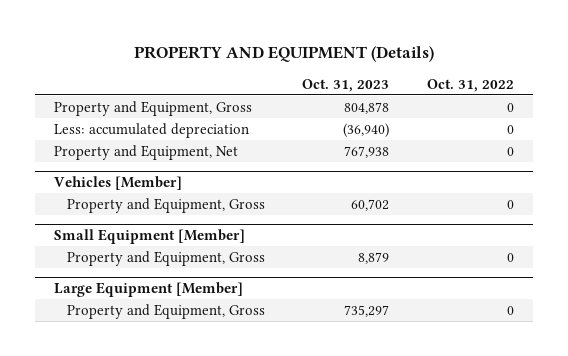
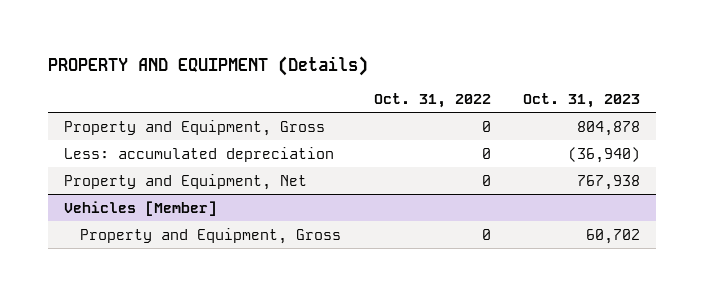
- | Oct. 31, 2023 | Oct. 31, 2022
+ | Oct. 31, 2022 | Oct. 31, 2023
- Small Equipment [Member]
- Property and Equipment, Gross | 8,879 | 0
- Large Equipment [Member]
- Property and Equipment, Gross | 735,297 | 0

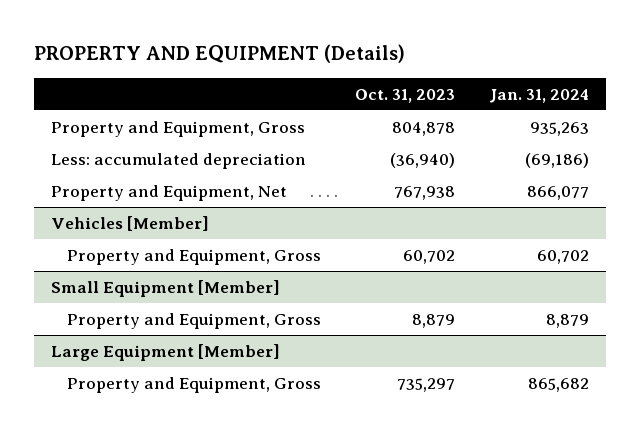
- | Oct. 31, 2022 | Oct. 31, 2023
+ | Oct. 31, 2023 | Jan. 31, 2024
+ Small Equipment [Member]
+ Property and Equipment, Gross | 8,879 | 8,879
+ Large Equipment [Member]
+ Property and Equipment, Gross | 735,297 | 865,682

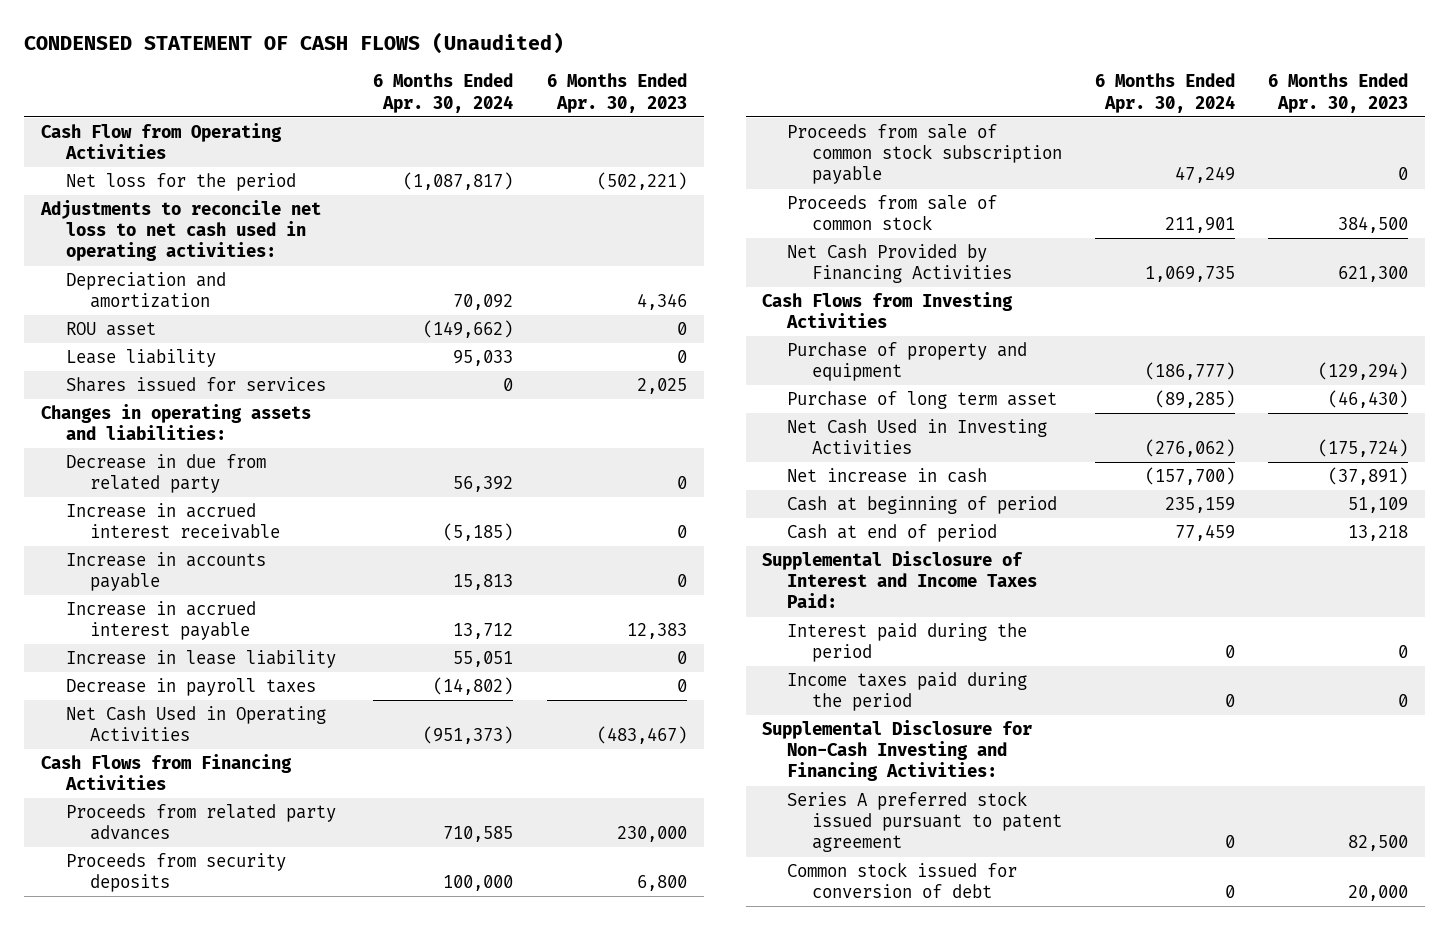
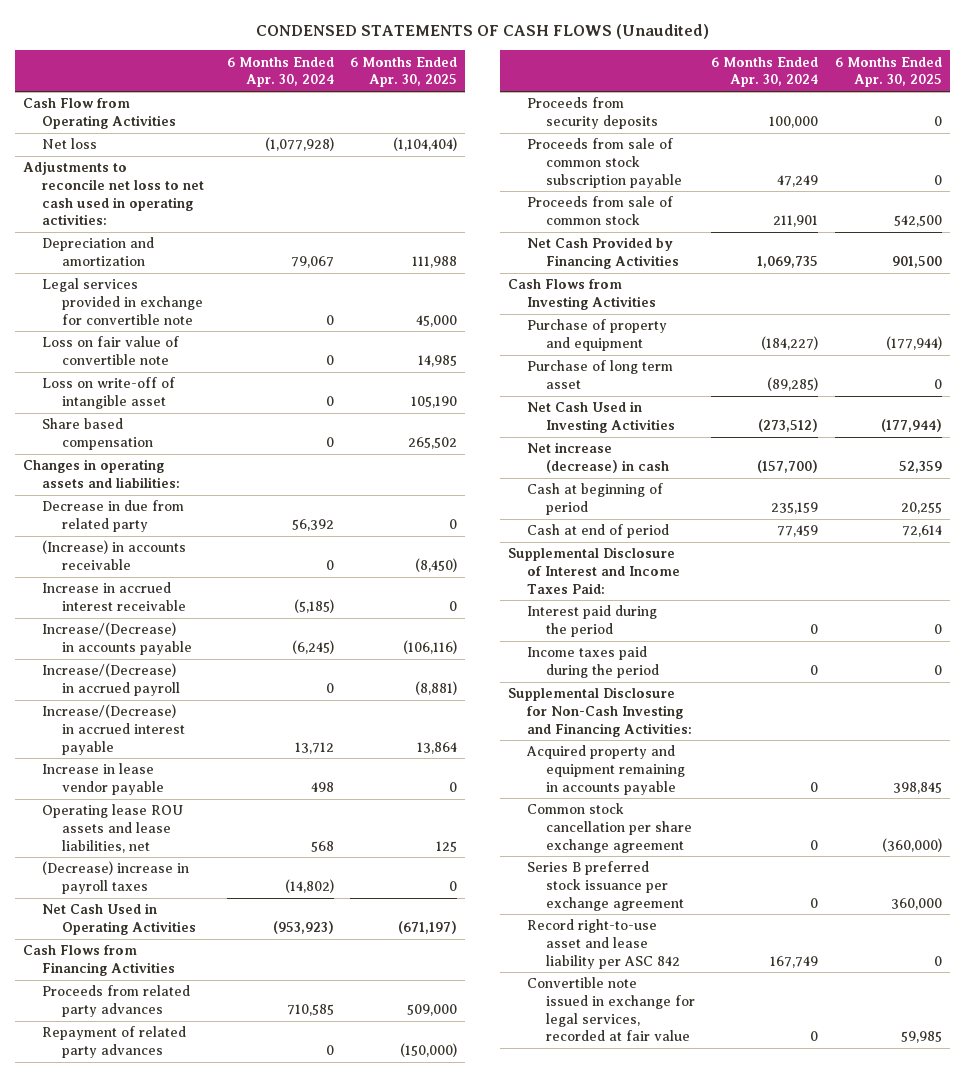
- CONDENSED STATEMENT OF CASH FLOWS (Unaudited)
+ CONDENSED STATEMENTS OF CASH FLOWS (Unaudited)
- | 6 Months Ended Apr. 30, 2024 | 6 Months Ended Apr. 30, 2023
+ | 6 Months Ended Apr. 30, 2024 | 6 Months Ended Apr. 30, 2025
- Net loss for the period | (1,087,817) | (502,221)
+ Net loss | (1,077,928) | (1,104,404)
- Depreciation and amortization | 70,092 | 4,346
- ROU asset | (149,662) | 0
- Lease liability | 95,033 | 0
- Shares issued for services | 0 | 2,025
+ Depreciation and amortization | 79,067 | 111,988
+ Legal services provided in exchange for convertible note | 0 | 45,000
+ Loss on fair value of convertible note | 0 | 14,985
+ Loss on write-off of intangible asset | 0 | 105,190
+ Share based compensation | 0 | 265,502
+ (Increase) in accounts receivable | 0 | (8,450)
- Increase in accounts payable | 15,813 | 0
- Increase in accrued interest payable | 13,712 | 12,383
- Increase in lease liability | 55,051 | 0
- Decrease in payroll taxes | (14,802) | 0
- Net Cash Used in Operating Activities | (951,373) | (483,467)
+ Increase/(Decrease) in accounts payable | (6,245) | (106,116)
+ Increase/(Decrease) in accrued payroll | 0 | (8,881)
+ Increase/(Decrease) in accrued interest payable | 13,712 | 13,864
+ Increase in lease vendor payable | 498 | 0
+ Operating lease ROU assets and lease liabilities, net | 568 | 125
+ (Decrease) increase in payroll taxes | (14,802) | 0
+ Net Cash Used in Operating Activities | (953,923) | (671,197)
+ Repayment of related party advances | 0 | (150,000)
- Purchase of property and equipment | (186,777) | (129,294)
+ Purchase of property and equipment | (184,227) | (177,944)
- Net Cash Used in Investing Activities | (276,062) | (175,724)
- Net increase in cash | (157,700) | (37,891)
+ Net Cash Used in Investing Activities | (273,512) | (177,944)
+ Net increase (decrease) in cash | (157,700) | 52,359
- Series A preferred stock issued pursuant to patent agreement | 0 | 82,500
- Common stock issued for conversion of debt | 0 | 20,000
+ Acquired property and equipment remaining in accounts payable | 0 | 398,845
+ Common stock cancellation per share exchange agreement | 0 | (360,000)
+ Series B preferred stock issuance per exchange agreement | 0 | 360,000
+ Record right-to-use asset and lease liability per ASC 842 | 167,749 | 0
+ Convertible note issued in exchange for legal services, recorded at fair value | 0 | 59,985

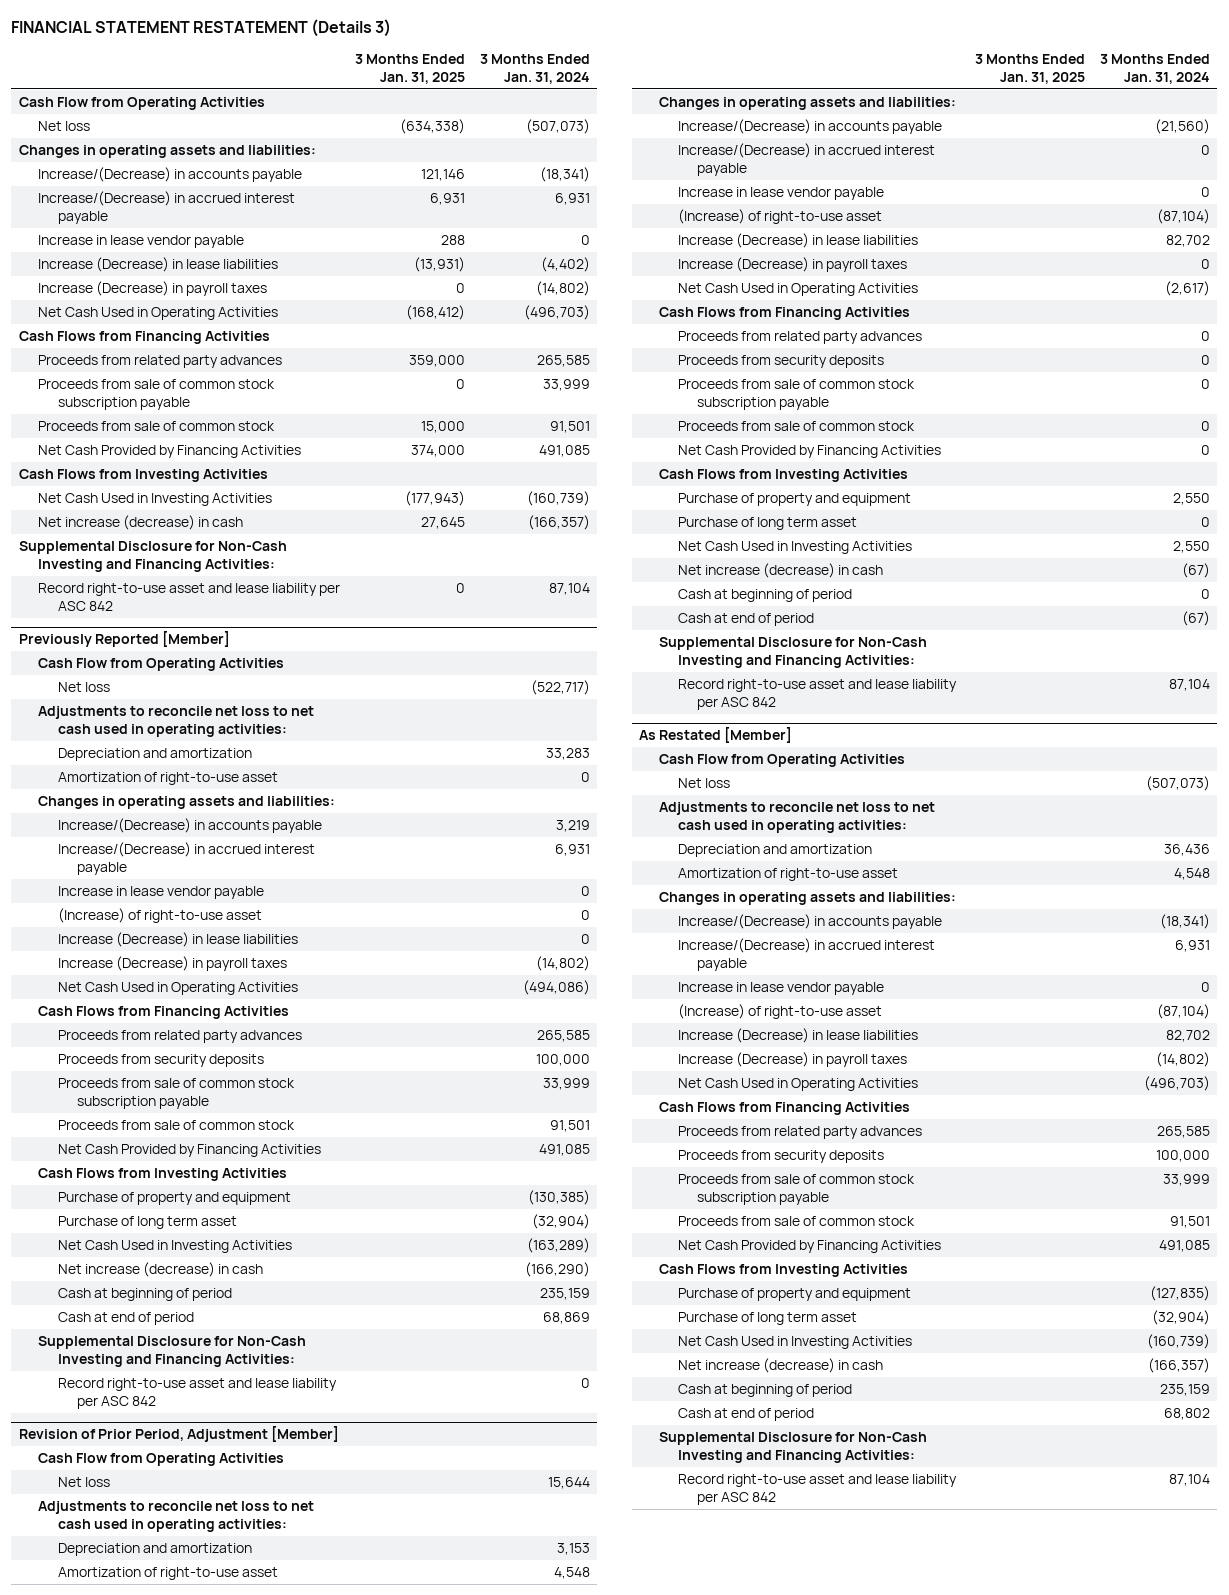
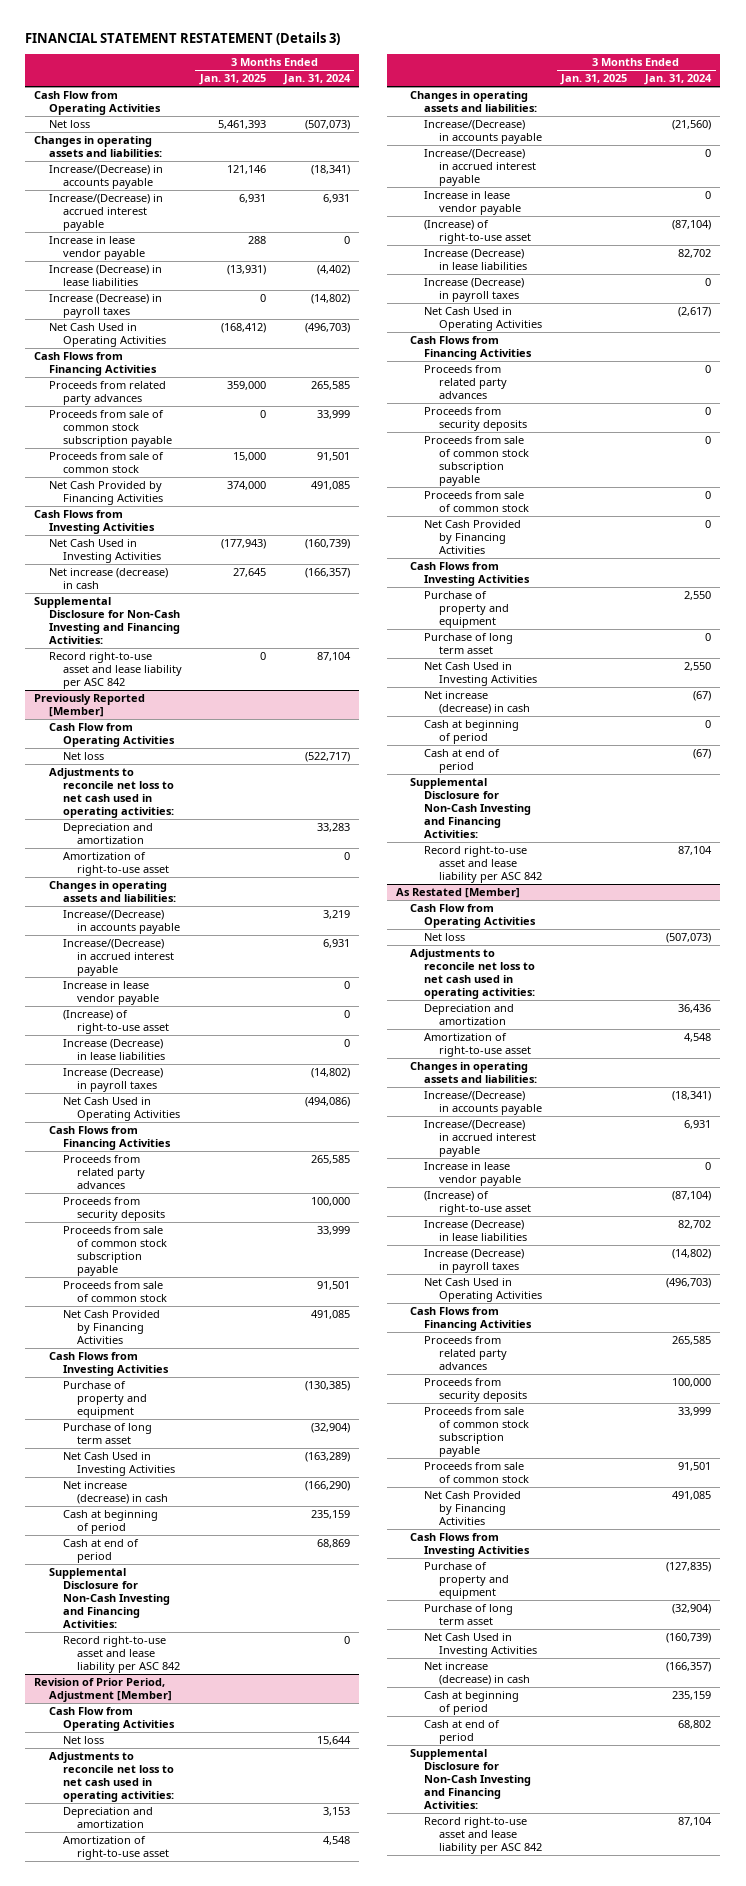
- Net loss | (634,338) | (507,073)
+ Net loss | 5,461,393 | (507,073)

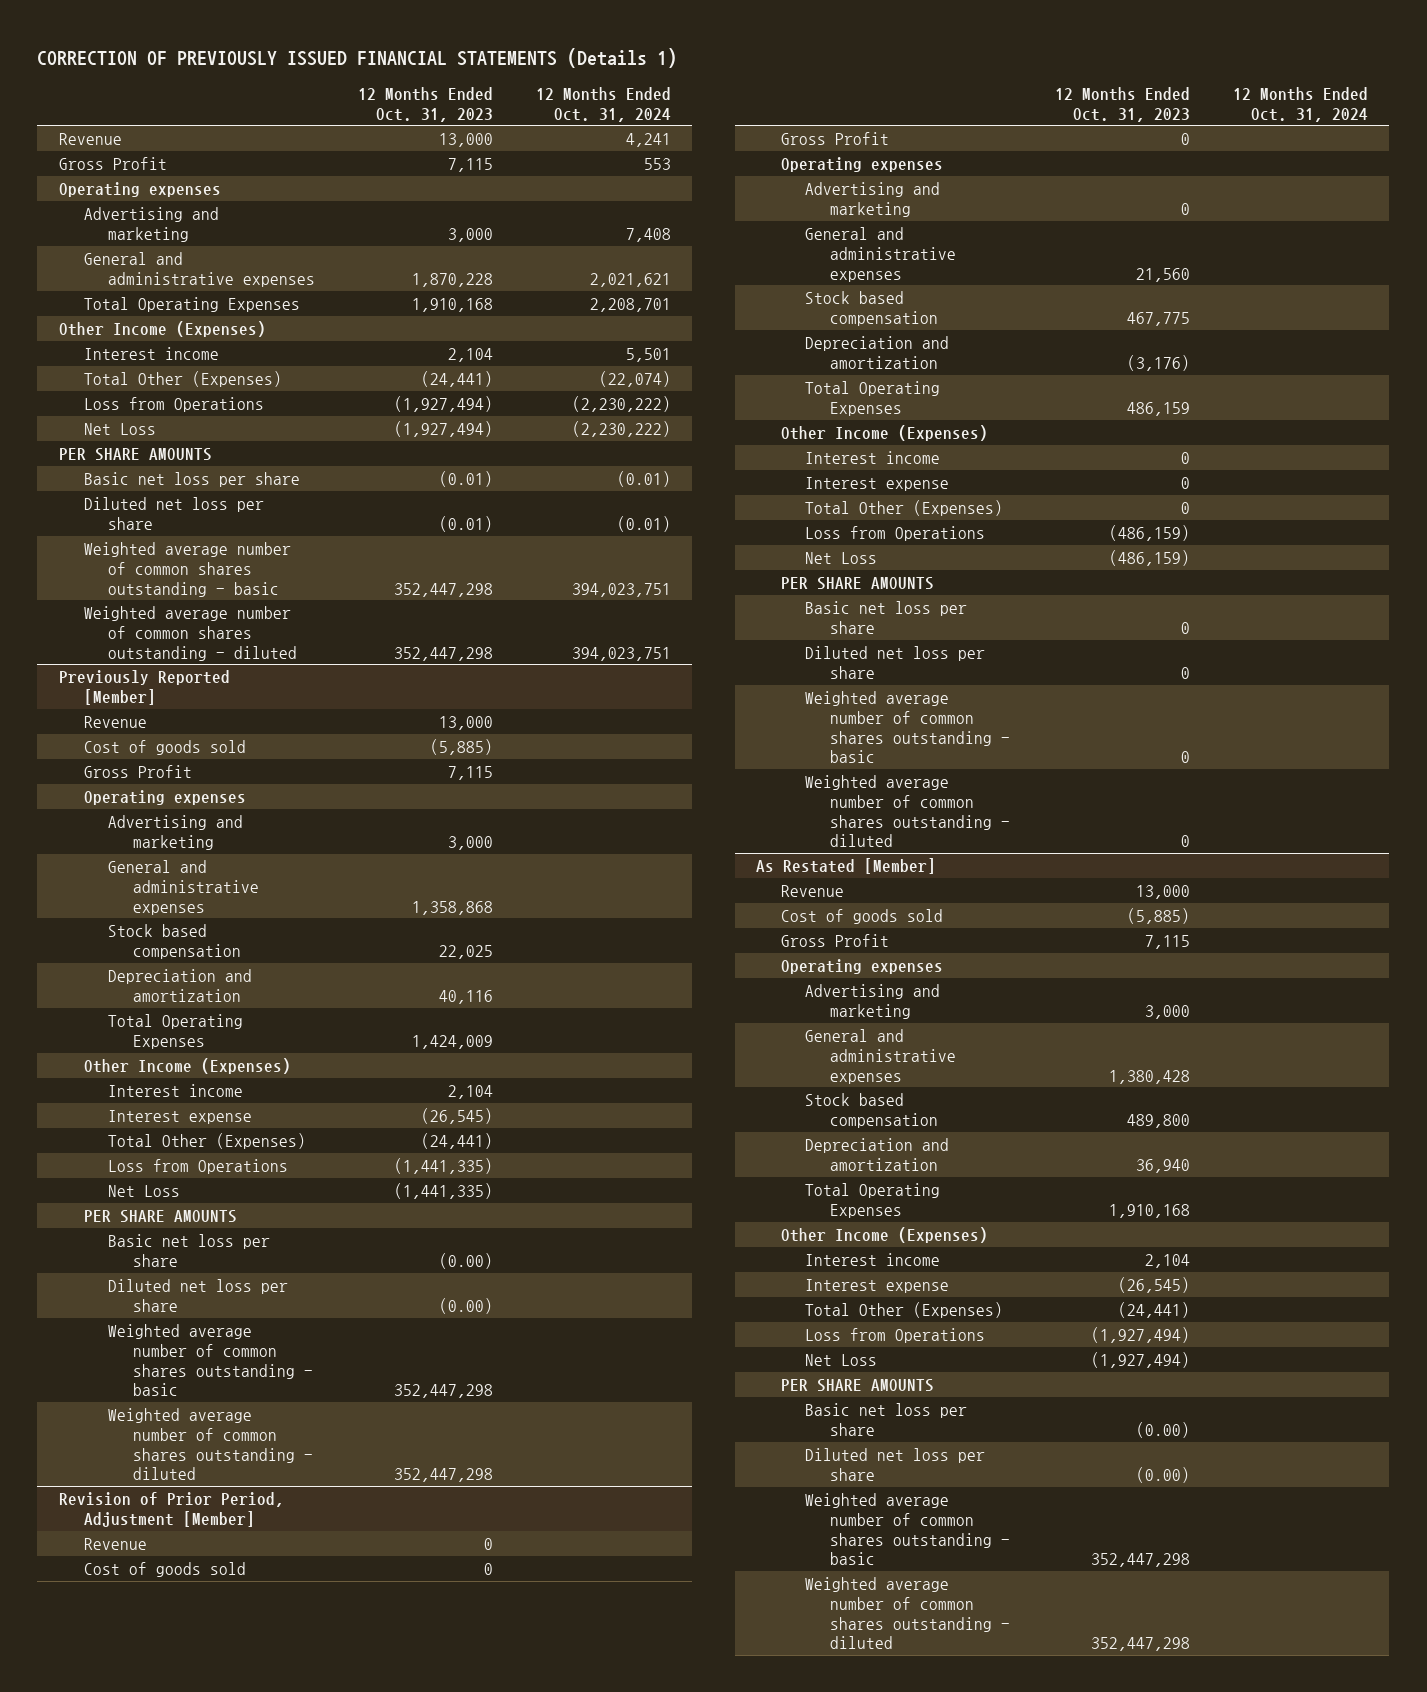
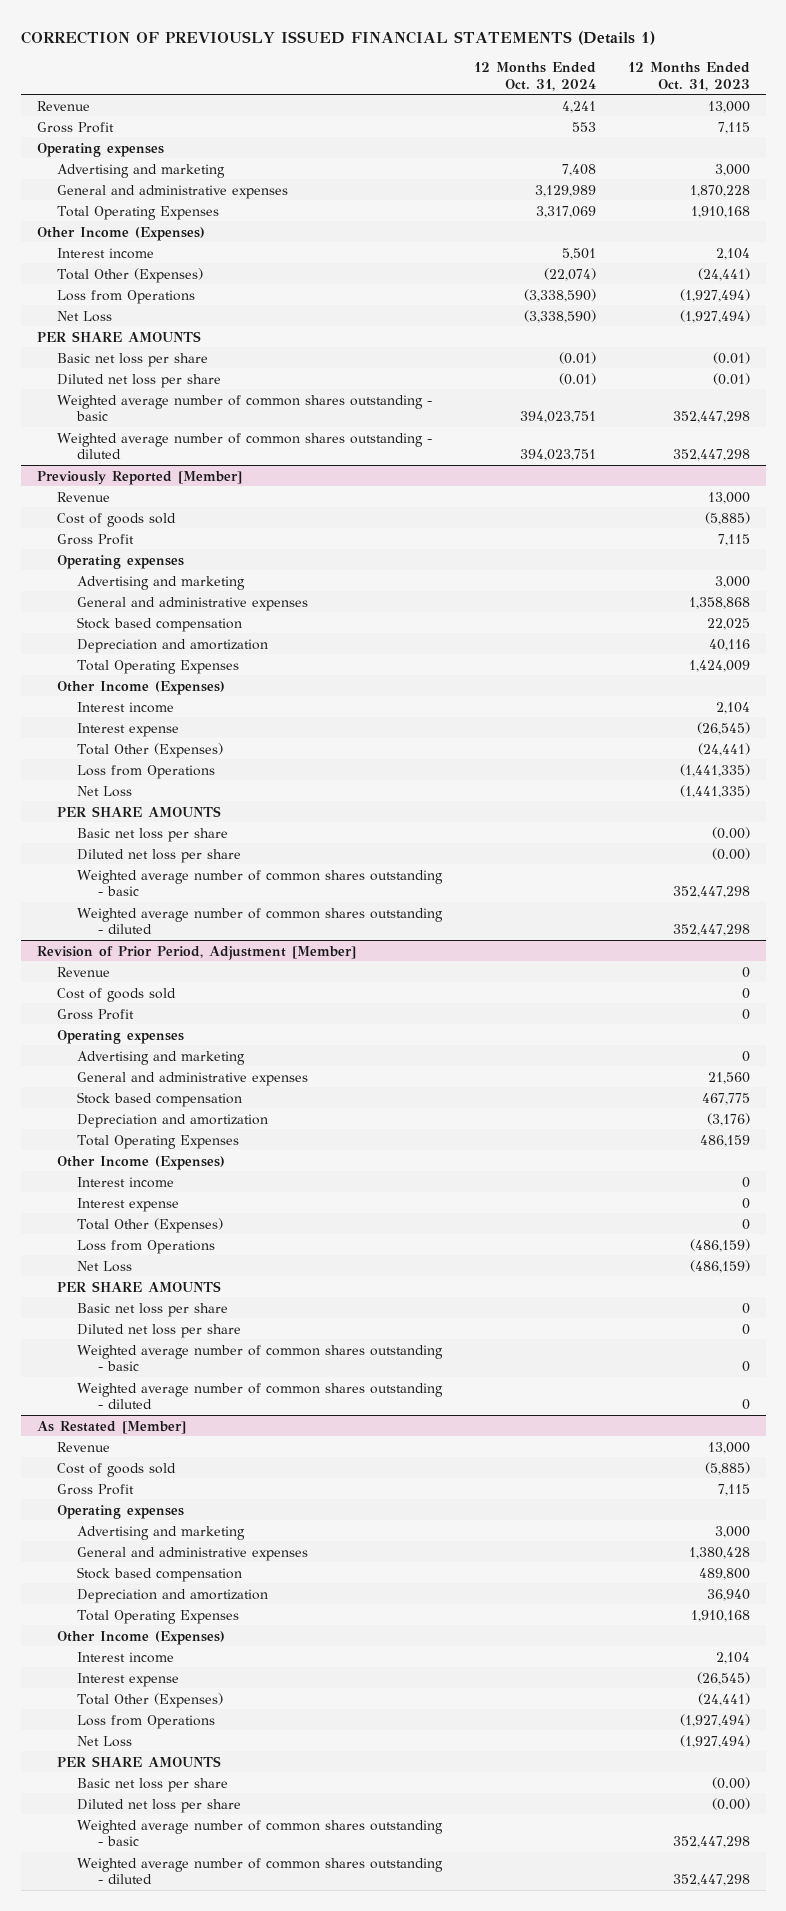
- | 12 Months Ended Oct. 31, 2023 | 12 Months Ended Oct. 31, 2024
+ | 12 Months Ended Oct. 31, 2024 | 12 Months Ended Oct. 31, 2023
- General and administrative expenses | 1,870,228 | 2,021,621
- Total Operating Expenses | 1,910,168 | 2,208,701
+ General and administrative expenses | 3,129,989 | 1,870,228
+ Total Operating Expenses | 3,317,069 | 1,910,168
- Loss from Operations | (1,927,494) | (2,230,222)
- Net Loss | (1,927,494) | (2,230,222)
+ Loss from Operations | (3,338,590) | (1,927,494)
+ Net Loss | (3,338,590) | (1,927,494)

